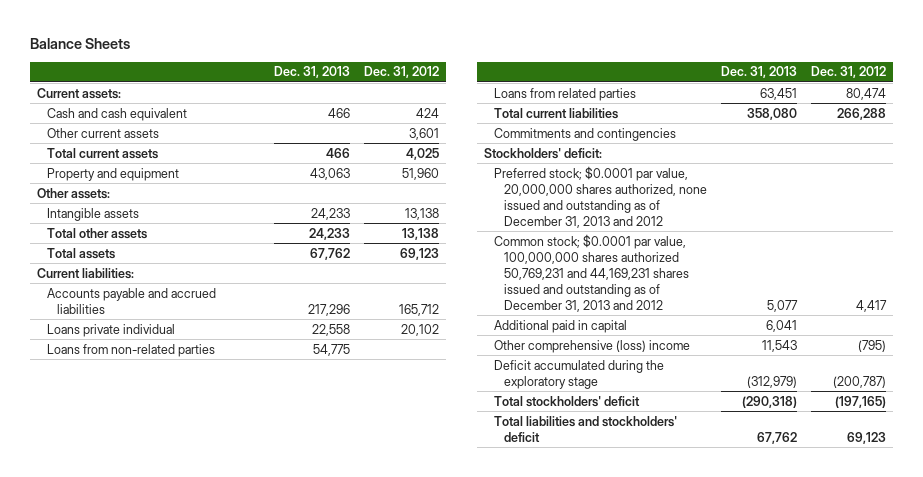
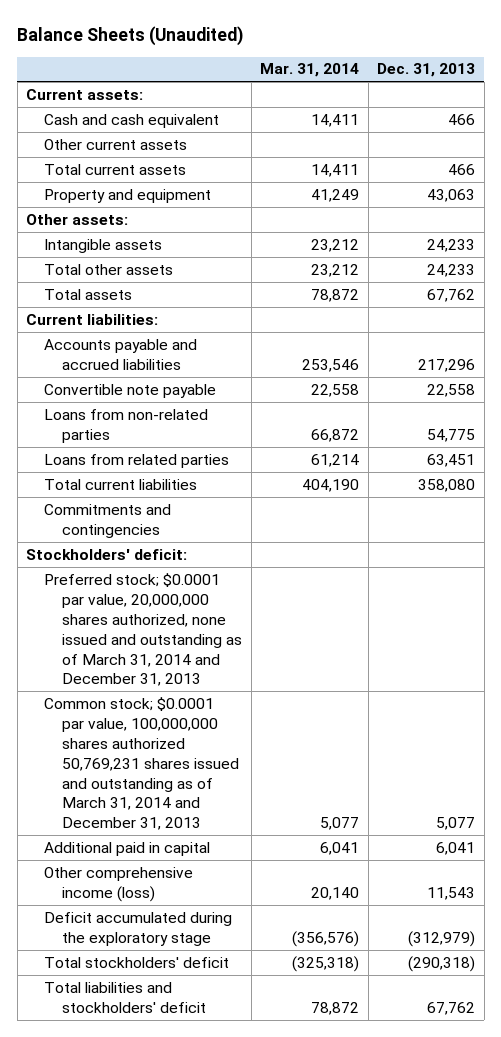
- Balance Sheets
+ Balance Sheets (Unaudited)
- | Dec. 31, 2013 | Dec. 31, 2012
+ | Mar. 31, 2014 | Dec. 31, 2013
- Loans private individual | 22,558 | 20,102
+ Convertible note payable | 22,558 | 22,558
- Preferred stock; $0.0001 par value, 20,000,000 shares authorized, none issued and outstanding as of December 31, 2013 and 2012
- Common stock; $0.0001 par value, 100,000,000 shares authorized 50,769,231 and 44,169,231 shares issued and outstanding as of December 31, 2013 and 2012 | 5,077 | 4,417
+ Preferred stock; $0.0001 par value, 20,000,000 shares authorized, none issued and outstanding as of March 31, 2014 and December 31, 2013
+ Common stock; $0.0001 par value, 100,000,000 shares authorized 50,769,231 shares issued and outstanding as of March 31, 2014 and December 31, 2013 | 5,077 | 5,077
- Other comprehensive (loss) income | 11,543 | (795)
+ Other comprehensive income (loss) | 20,140 | 11,543

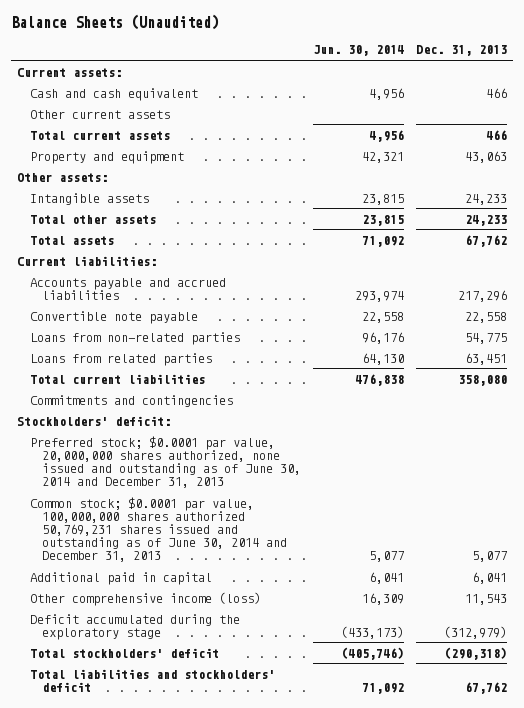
- | Mar. 31, 2014 | Dec. 31, 2013
+ | Jun. 30, 2014 | Dec. 31, 2013
- Preferred stock; $0.0001 par value, 20,000,000 shares authorized, none issued and outstanding as of March 31, 2014 and December 31, 2013
- Common stock; $0.0001 par value, 100,000,000 shares authorized 50,769,231 shares issued and outstanding as of March 31, 2014 and December 31, 2013 | 5,077 | 5,077
+ Preferred stock; $0.0001 par value, 20,000,000 shares authorized, none issued and outstanding as of June 30, 2014 and December 31, 2013
+ Common stock; $0.0001 par value, 100,000,000 shares authorized 50,769,231 shares issued and outstanding as of June 30, 2014 and December 31, 2013 | 5,077 | 5,077

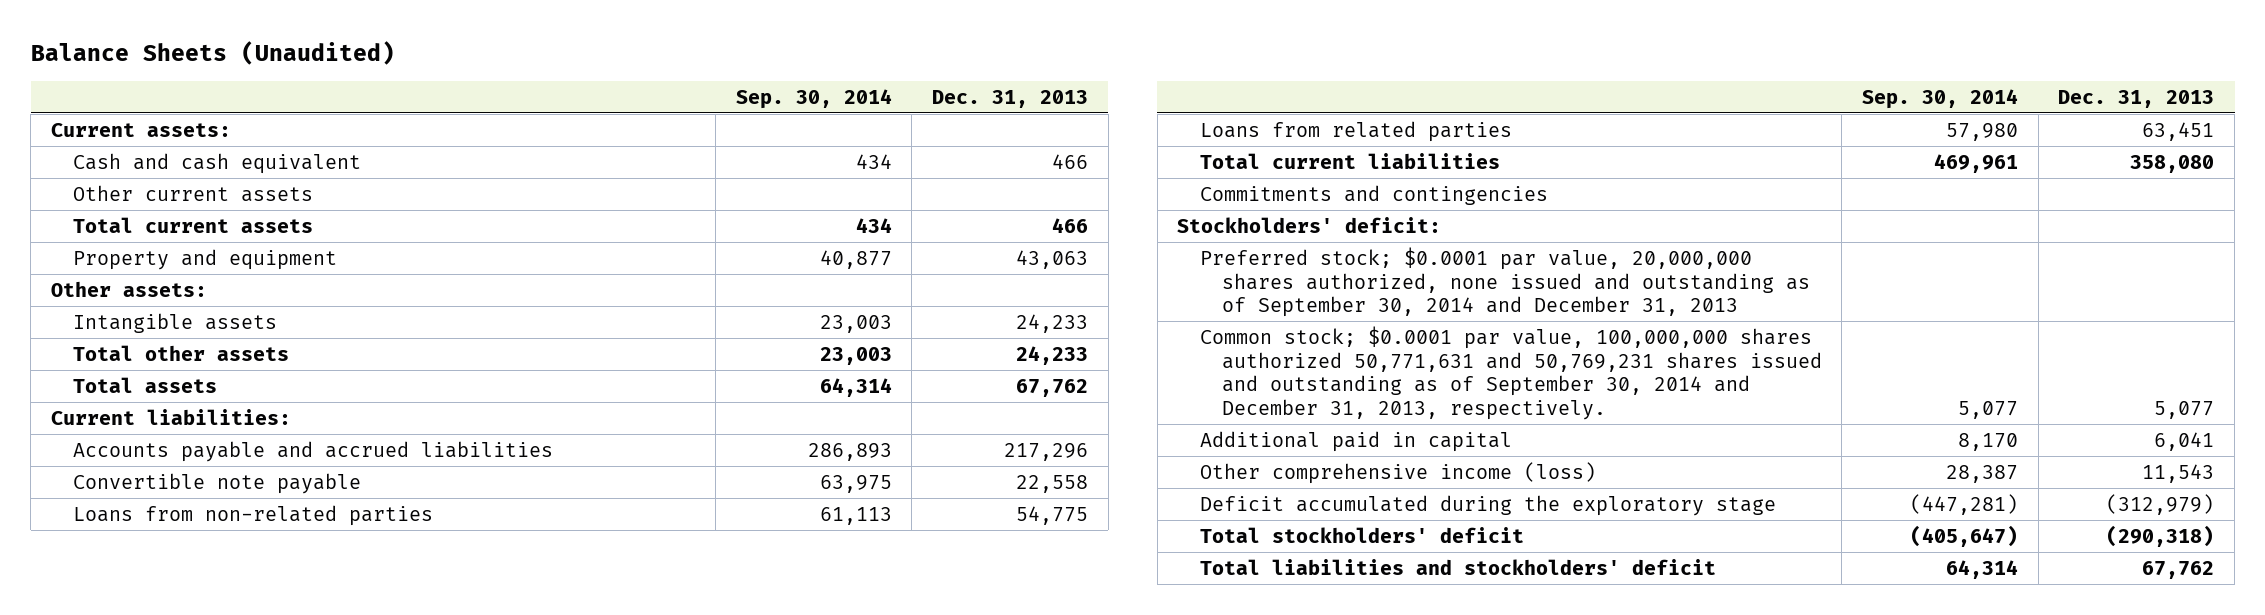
- | Jun. 30, 2014 | Dec. 31, 2013
+ | Sep. 30, 2014 | Dec. 31, 2013
- Preferred stock; $0.0001 par value, 20,000,000 shares authorized, none issued and outstanding as of June 30, 2014 and December 31, 2013
- Common stock; $0.0001 par value, 100,000,000 shares authorized 50,769,231 shares issued and outstanding as of June 30, 2014 and December 31, 2013 | 5,077 | 5,077
+ Preferred stock; $0.0001 par value, 20,000,000 shares authorized, none issued and outstanding as of September 30, 2014 and December 31, 2013
+ Common stock; $0.0001 par value, 100,000,000 shares authorized 50,771,631 and 50,769,231 shares issued and outstanding as of September 30, 2014 and December 31, 2013, respectively. | 5,077 | 5,077

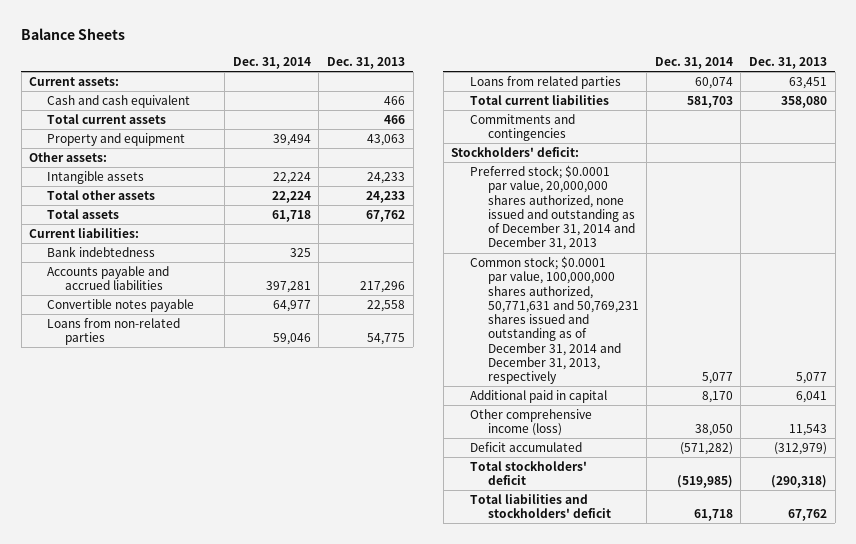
- Balance Sheets (Unaudited)
+ Balance Sheets
- | Sep. 30, 2014 | Dec. 31, 2013
+ | Dec. 31, 2014 | Dec. 31, 2013
- Other current assets
+ Bank indebtedness | 325 |
- Convertible note payable | 63,975 | 22,558
+ Convertible notes payable | 64,977 | 22,558
- Preferred stock; $0.0001 par value, 20,000,000 shares authorized, none issued and outstanding as of September 30, 2014 and December 31, 2013
- Common stock; $0.0001 par value, 100,000,000 shares authorized 50,771,631 and 50,769,231 shares issued and outstanding as of September 30, 2014 and December 31, 2013, respectively. | 5,077 | 5,077
+ Preferred stock; $0.0001 par value, 20,000,000 shares authorized, none issued and outstanding as of December 31, 2014 and December 31, 2013
+ Common stock; $0.0001 par value, 100,000,000 shares authorized, 50,771,631 and 50,769,231 shares issued and outstanding as of December 31, 2014 and December 31, 2013, respectively | 5,077 | 5,077
- Deficit accumulated during the exploratory stage | (447,281) | (312,979)
+ Deficit accumulated | (571,282) | (312,979)

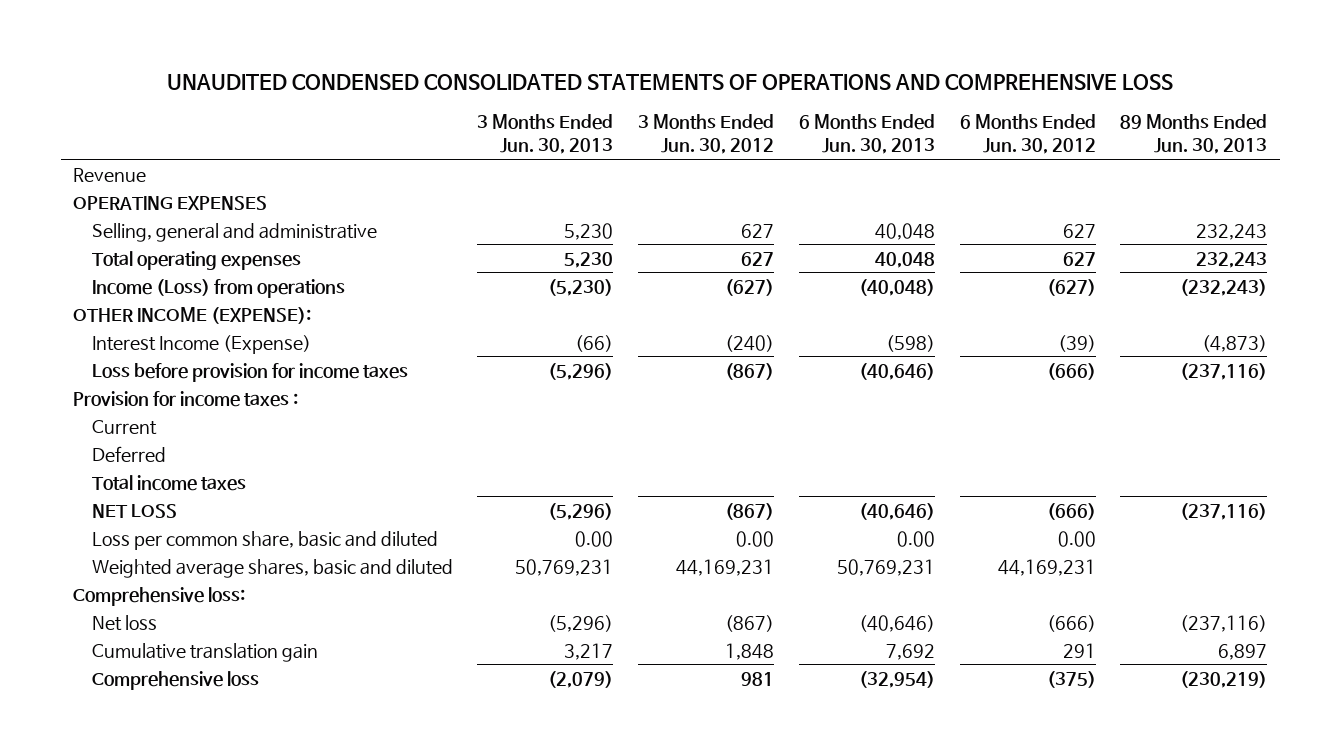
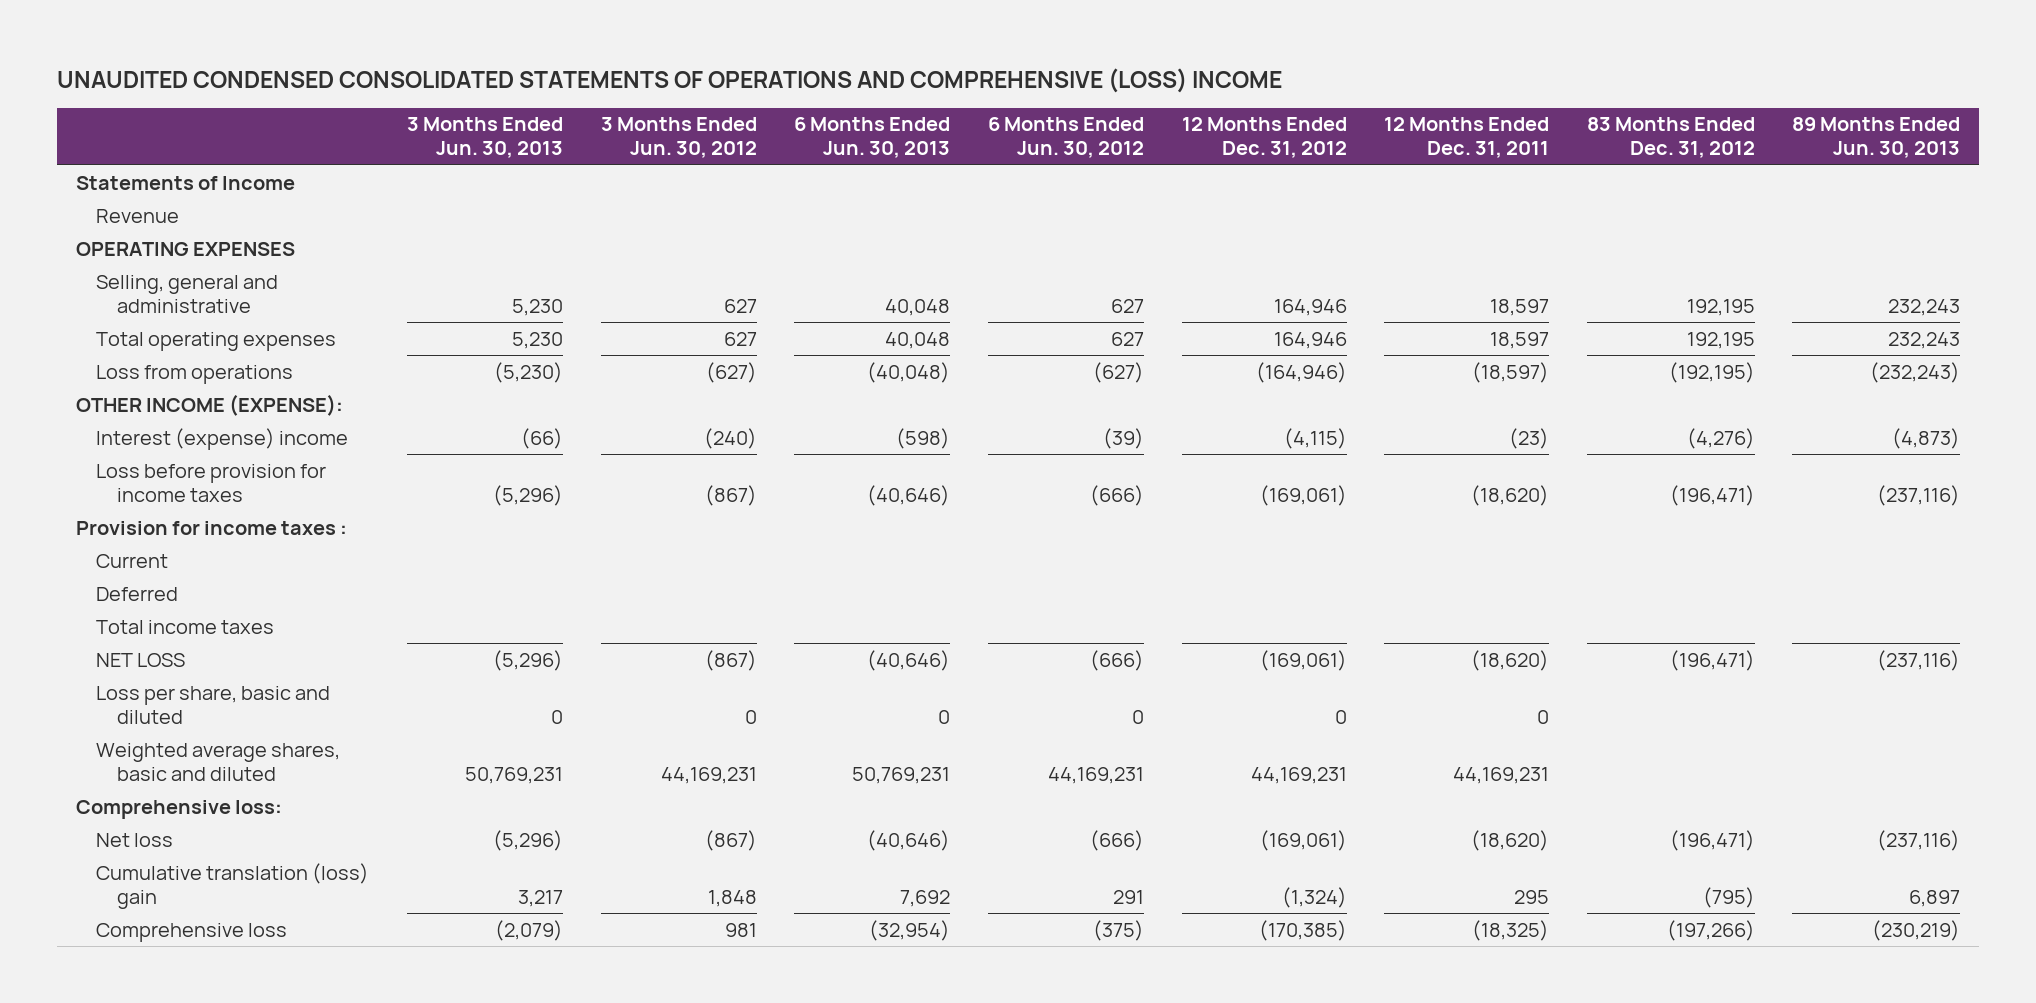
- UNAUDITED CONDENSED CONSOLIDATED STATEMENTS OF OPERATIONS AND COMPREHENSIVE LOSS
+ UNAUDITED CONDENSED CONSOLIDATED STATEMENTS OF OPERATIONS AND COMPREHENSIVE (LOSS) INCOME
- | 3 Months Ended Jun. 30, 2013 | 3 Months Ended Jun. 30, 2012 | 6 Months Ended Jun. 30, 2013 | 6 Months Ended Jun. 30, 2012 | 89 Months Ended Jun. 30, 2013
+ | 3 Months Ended Jun. 30, 2013 | 3 Months Ended Jun. 30, 2012 | 6 Months Ended Jun. 30, 2013 | 6 Months Ended Jun. 30, 2012 | 12 Months Ended Dec. 31, 2012 | 12 Months Ended Dec. 31, 2011 | 83 Months Ended Dec. 31, 2012 | 89 Months Ended Jun. 30, 2013
+ Statements of Income
- Income (Loss) from operations | (5,230) | (627) | (40,048) | (627) | (232,243)
+ Loss from operations | (5,230) | (627) | (40,048) | (627) | (164,946) | (18,597) | (192,195) | (232,243)
- Interest Income (Expense) | (66) | (240) | (598) | (39) | (4,873)
+ Interest (expense) income | (66) | (240) | (598) | (39) | (4,115) | (23) | (4,276) | (4,873)
- Loss per common share, basic and diluted | 0.00 | 0.00 | 0.00 | 0.00 |
+ Loss per share, basic and diluted | 0 | 0 | 0 | 0 | 0 | 0 | |
- Cumulative translation gain | 3,217 | 1,848 | 7,692 | 291 | 6,897
+ Cumulative translation (loss) gain | 3,217 | 1,848 | 7,692 | 291 | (1,324) | 295 | (795) | 6,897

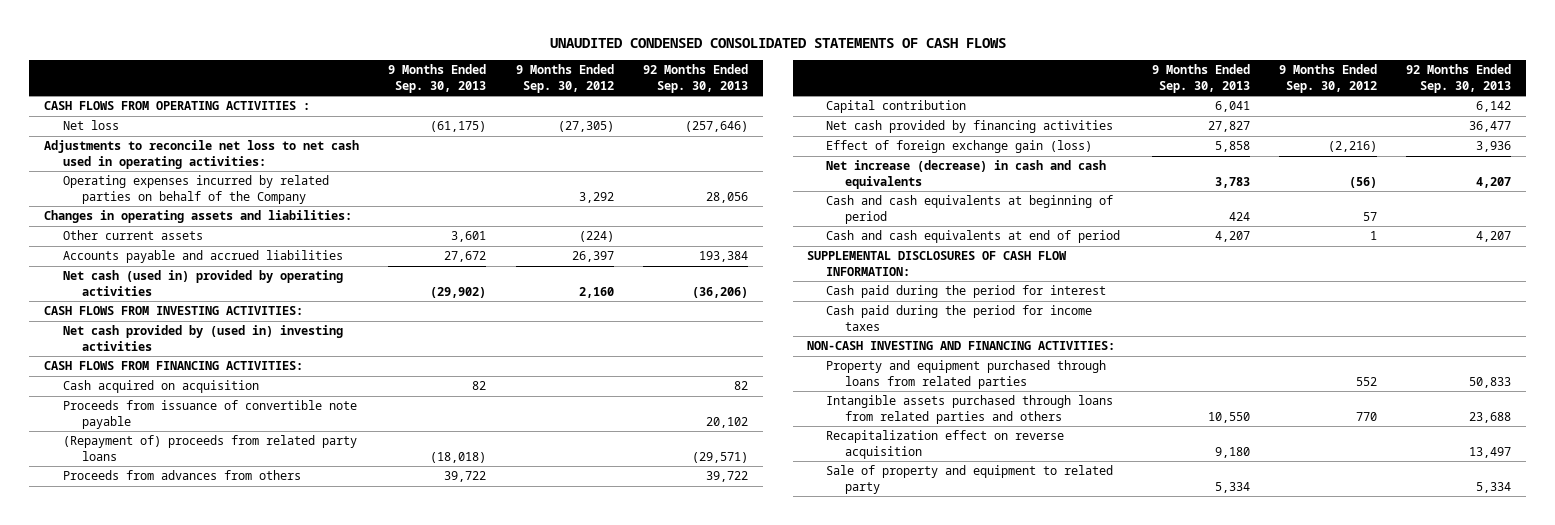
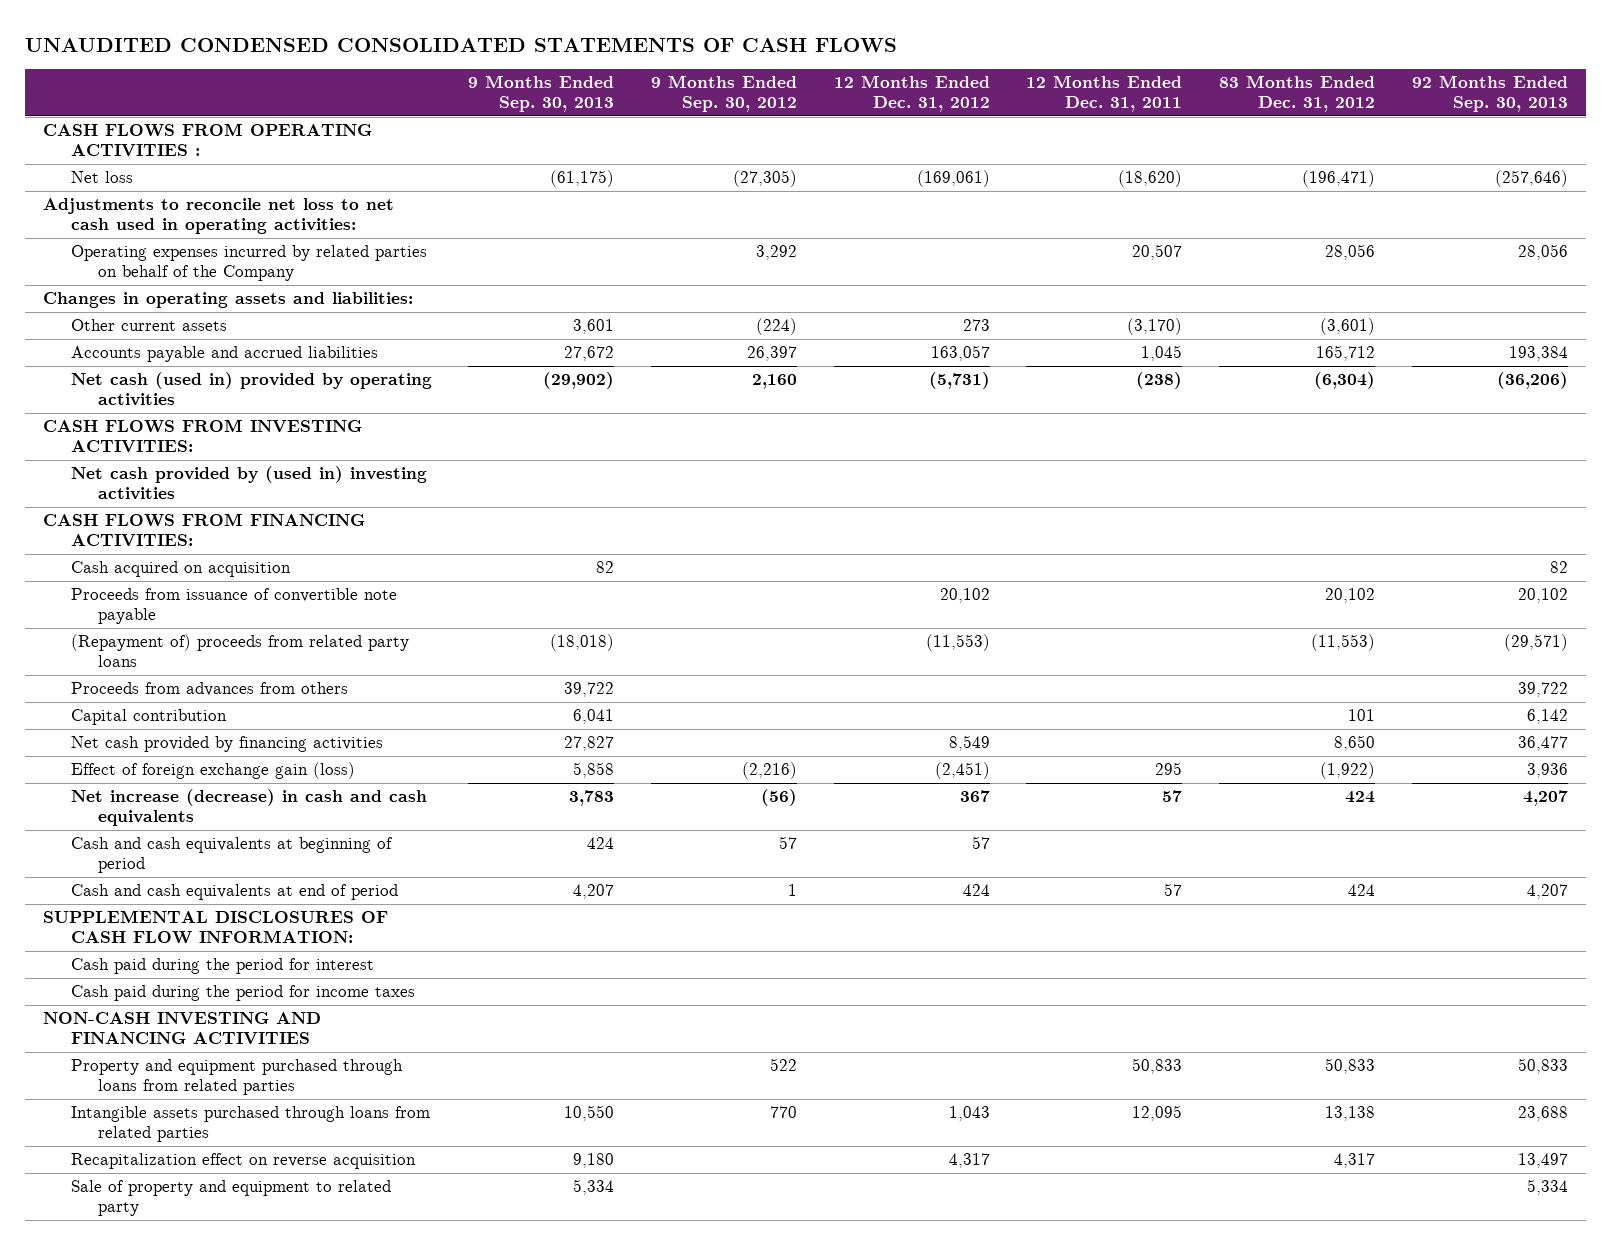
- | 9 Months Ended Sep. 30, 2013 | 9 Months Ended Sep. 30, 2012 | 92 Months Ended Sep. 30, 2013
+ | 9 Months Ended Sep. 30, 2013 | 9 Months Ended Sep. 30, 2012 | 12 Months Ended Dec. 31, 2012 | 12 Months Ended Dec. 31, 2011 | 83 Months Ended Dec. 31, 2012 | 92 Months Ended Sep. 30, 2013
- NON-CASH INVESTING AND FINANCING ACTIVITIES:
- Property and equipment purchased through loans from related parties | | 552 | 50,833
- Intangible assets purchased through loans from related parties and others | 10,550 | 770 | 23,688
+ NON-CASH INVESTING AND FINANCING ACTIVITIES
+ Property and equipment purchased through loans from related parties | | 522 | | 50,833 | 50,833 | 50,833
+ Intangible assets purchased through loans from related parties | 10,550 | 770 | 1,043 | 12,095 | 13,138 | 23,688

